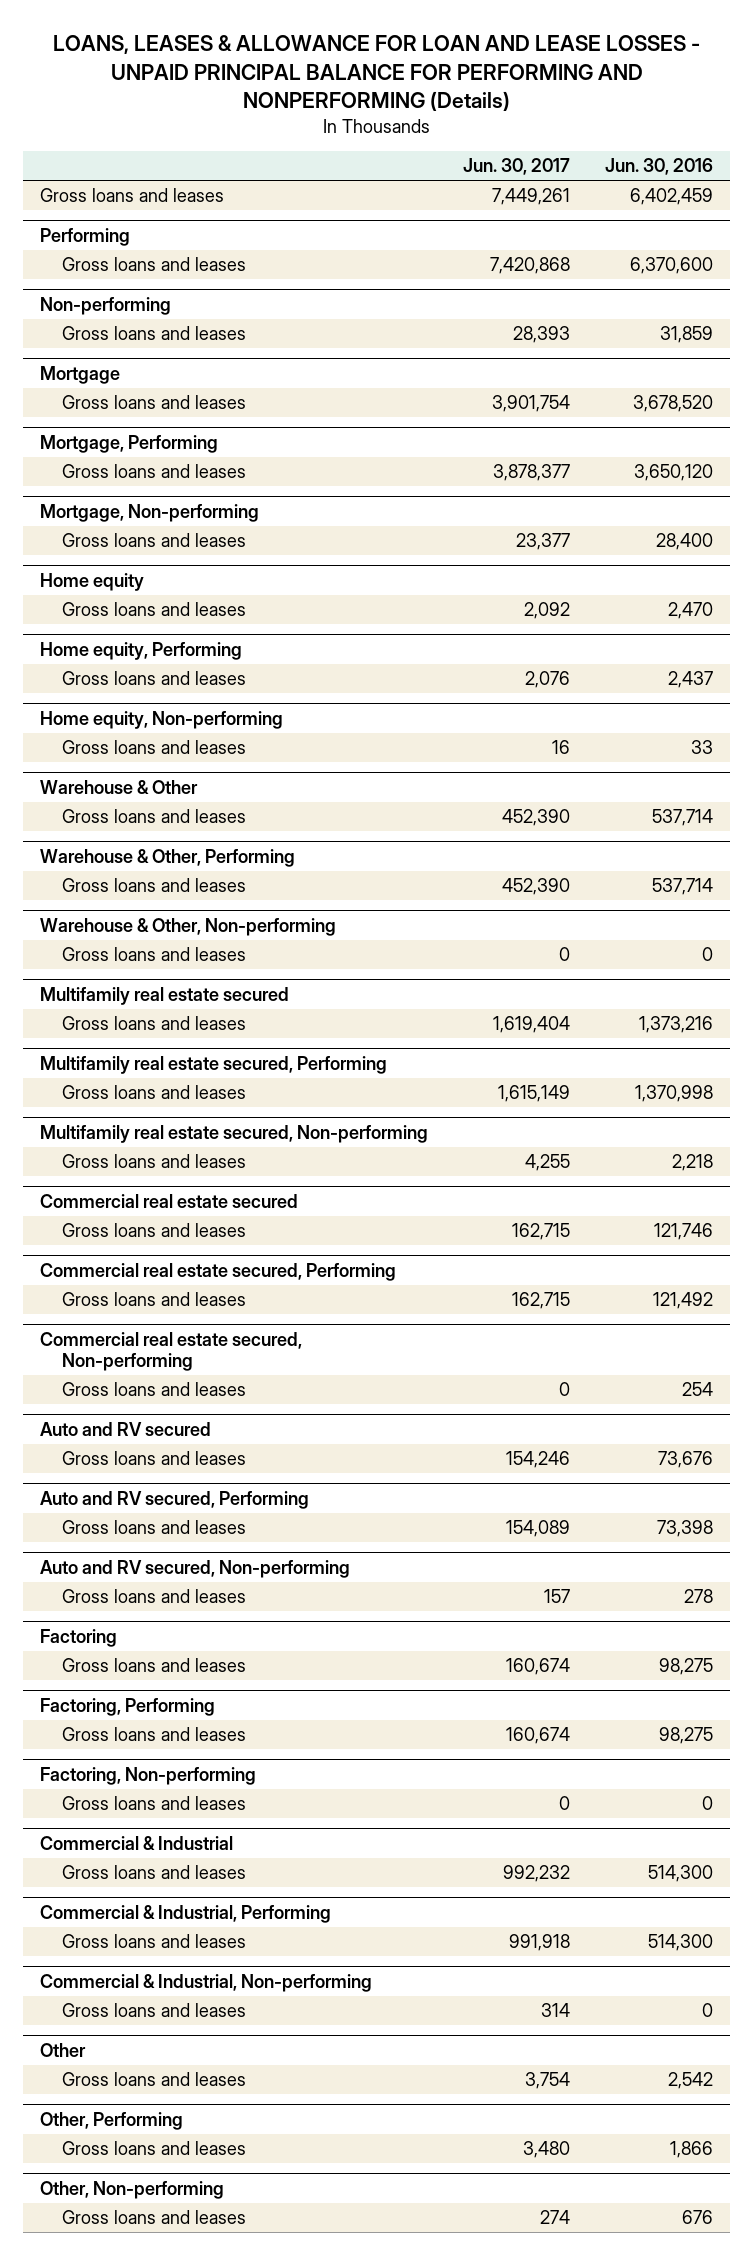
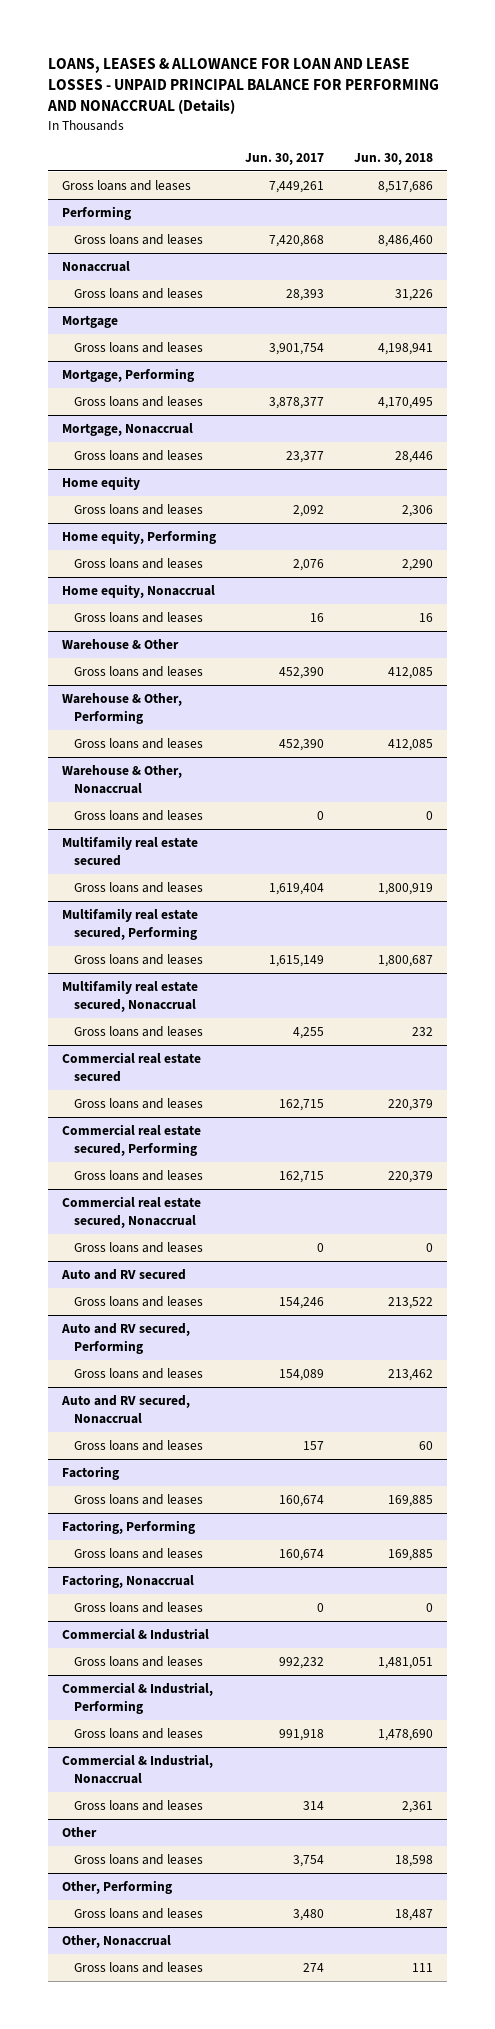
- LOANS, LEASES & ALLOWANCE FOR LOAN AND LEASE LOSSES - UNPAID PRINCIPAL BALANCE FOR PERFORMING AND NONPERFORMING (Details)
+ LOANS, LEASES & ALLOWANCE FOR LOAN AND LEASE LOSSES - UNPAID PRINCIPAL BALANCE FOR PERFORMING AND NONACCRUAL (Details)
- | Jun. 30, 2017 | Jun. 30, 2016
+ | Jun. 30, 2017 | Jun. 30, 2018
- Non-performing
+ Nonaccrual
- Mortgage, Non-performing
+ Mortgage, Nonaccrual
- Home equity, Non-performing
+ Home equity, Nonaccrual
- Warehouse & Other, Non-performing
+ Warehouse & Other, Nonaccrual
- Multifamily real estate secured, Non-performing
+ Multifamily real estate secured, Nonaccrual
- Commercial real estate secured, Non-performing
+ Commercial real estate secured, Nonaccrual
- Auto and RV secured, Non-performing
+ Auto and RV secured, Nonaccrual
- Factoring, Non-performing
+ Factoring, Nonaccrual
- Commercial & Industrial, Non-performing
+ Commercial & Industrial, Nonaccrual
- Other, Non-performing
+ Other, Nonaccrual

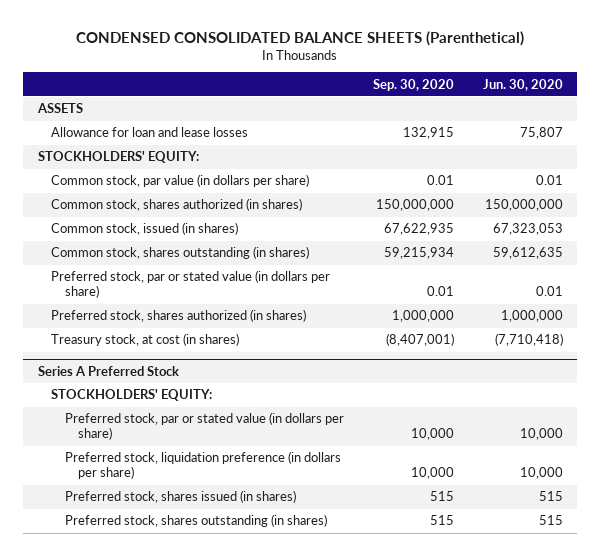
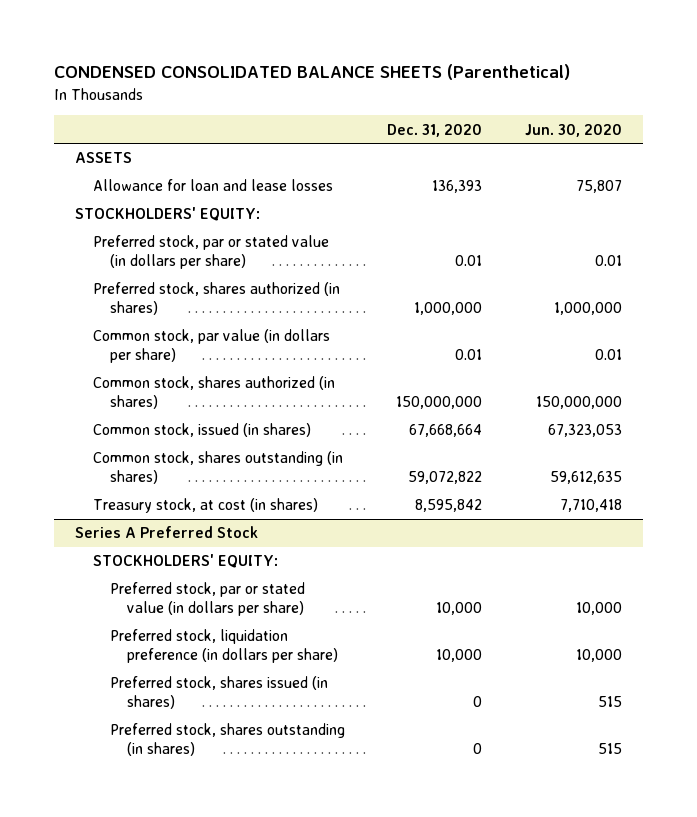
- | Sep. 30, 2020 | Jun. 30, 2020
+ | Dec. 31, 2020 | Jun. 30, 2020
moved up: Preferred stock, par or stated value (in dollars per share) | 0.01 | 0.01
moved up: Preferred stock, shares authorized (in shares) | 1,000,000 | 1,000,000
- Treasury stock, at cost (in shares) | (8,407,001) | (7,710,418)
+ Treasury stock, at cost (in shares) | 8,595,842 | 7,710,418

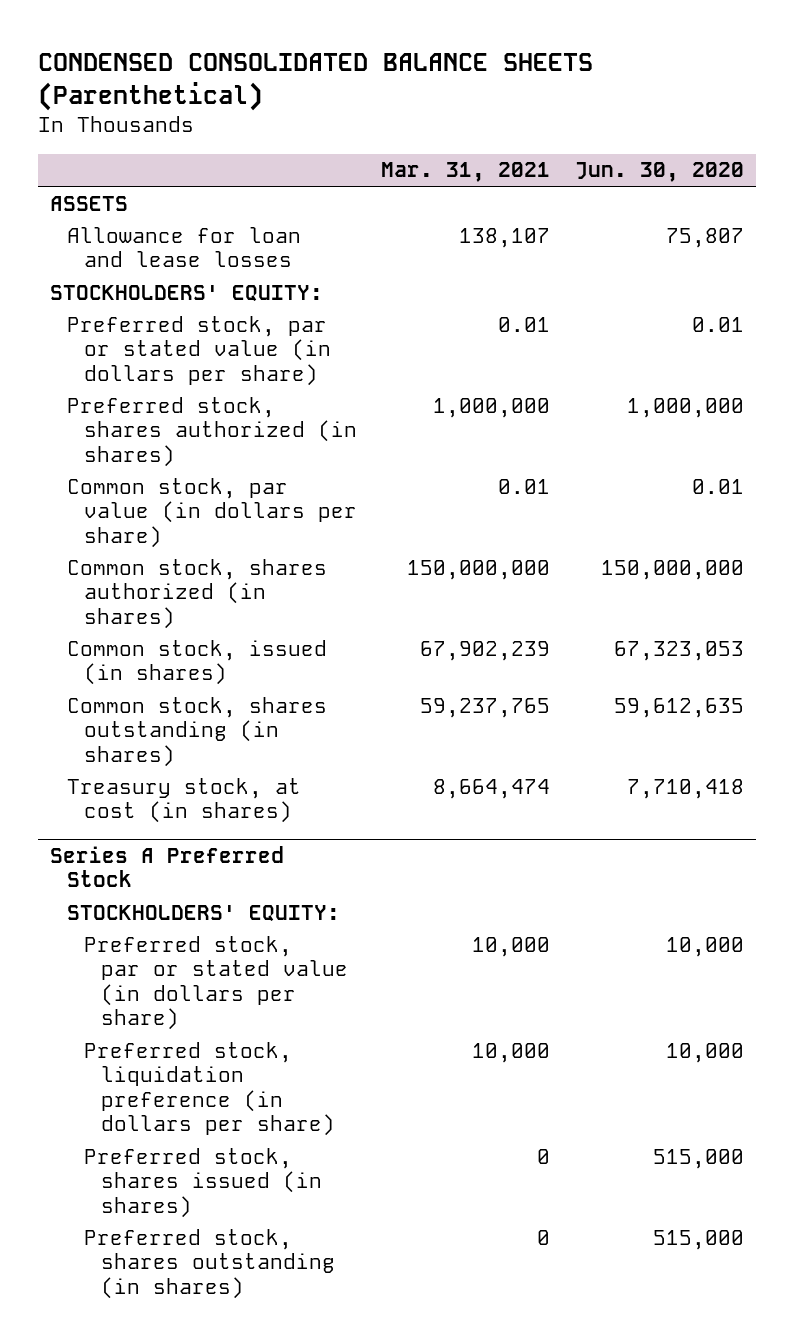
- | Dec. 31, 2020 | Jun. 30, 2020
+ | Mar. 31, 2021 | Jun. 30, 2020
@ Series A Preferred Stock
- Preferred stock, shares issued (in shares) | 0 | 515
- Preferred stock, shares outstanding (in shares) | 0 | 515
+ Preferred stock, shares issued (in shares) | 0 | 515,000
+ Preferred stock, shares outstanding (in shares) | 0 | 515,000

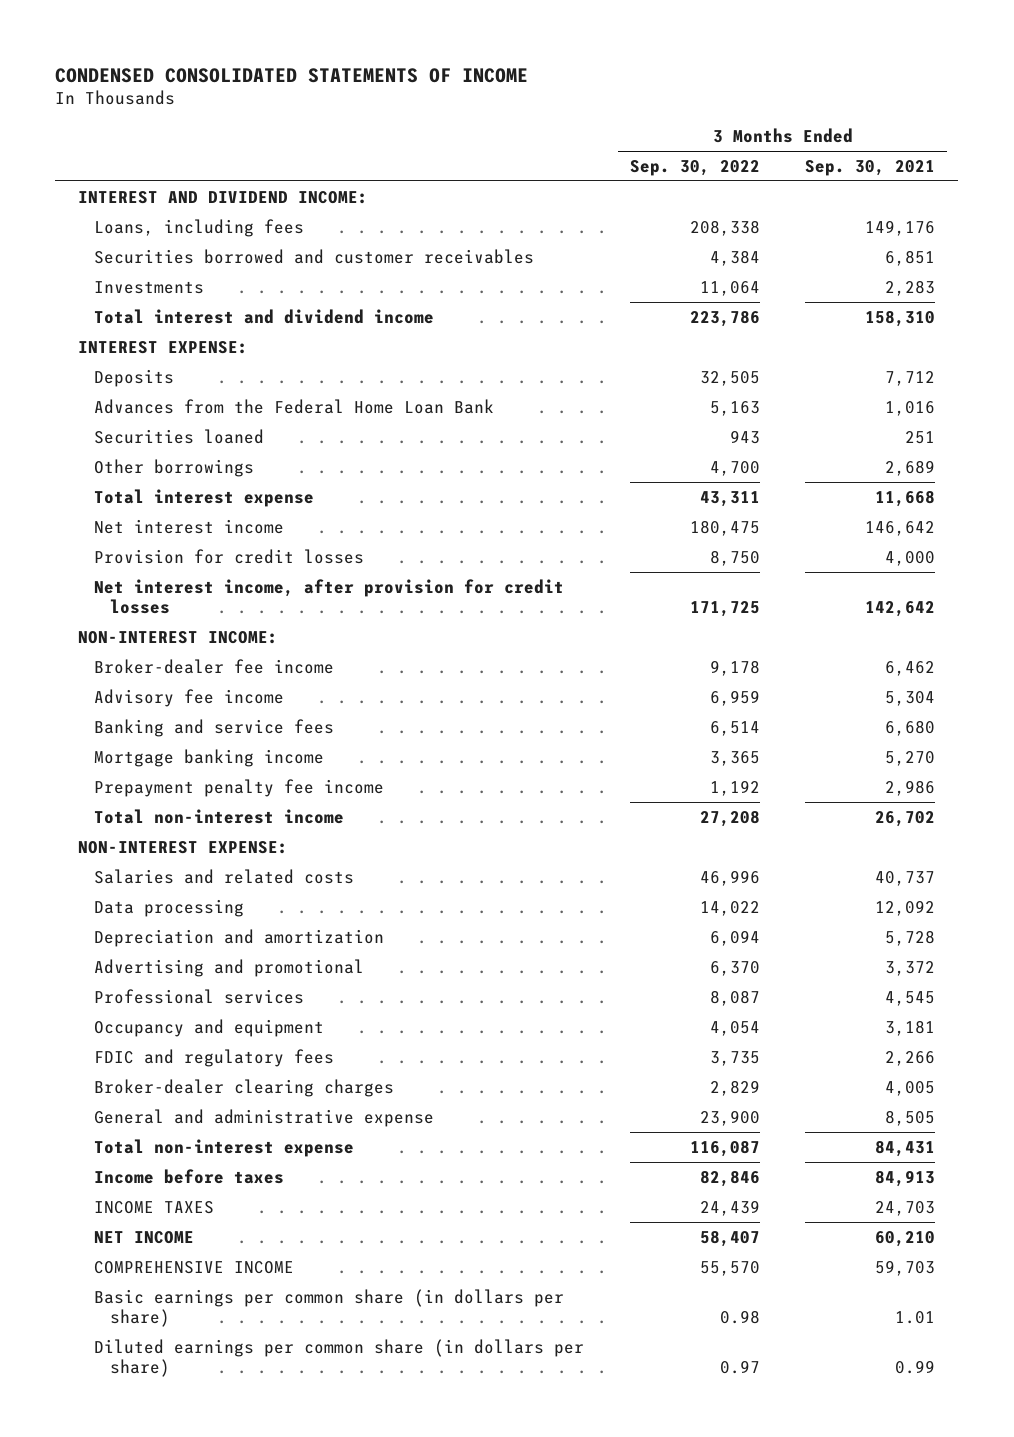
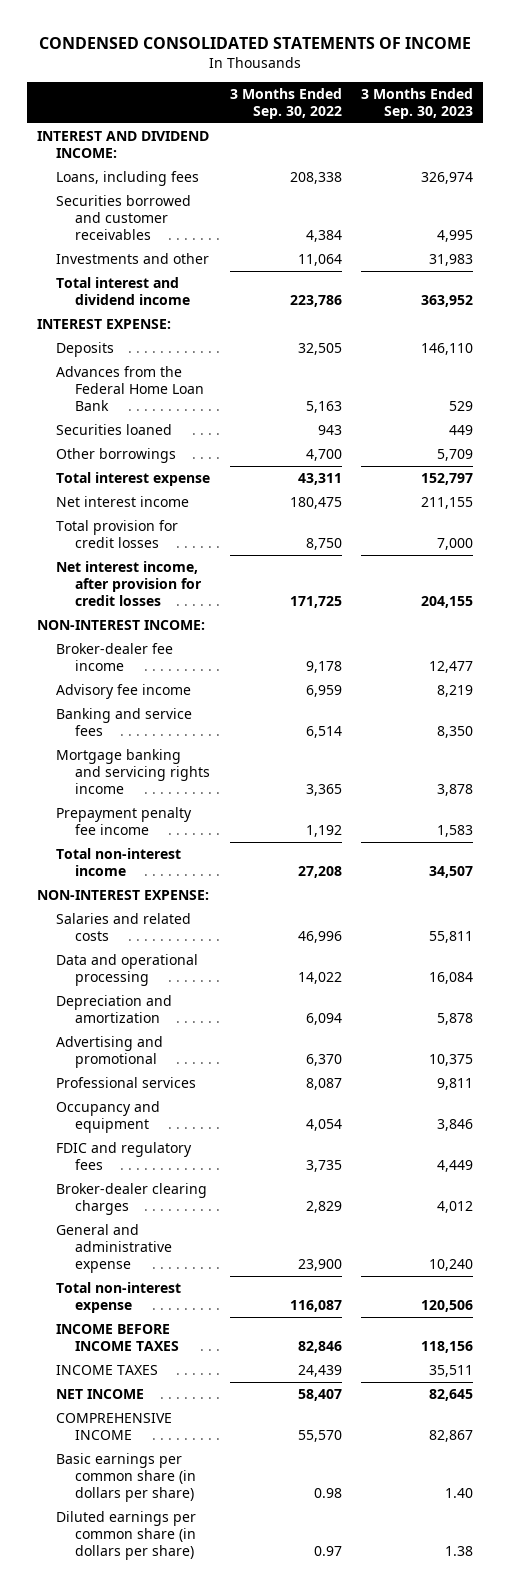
- | 3 Months Ended Sep. 30, 2022 | 3 Months Ended Sep. 30, 2021
+ | 3 Months Ended Sep. 30, 2022 | 3 Months Ended Sep. 30, 2023
- Investments | 11,064 | 2,283
+ Investments and other | 11,064 | 31,983
- Provision for credit losses | 8,750 | 4,000
+ Total provision for credit losses | 8,750 | 7,000
- Mortgage banking income | 3,365 | 5,270
+ Mortgage banking and servicing rights income | 3,365 | 3,878
- Data processing | 14,022 | 12,092
+ Data and operational processing | 14,022 | 16,084
- Income before taxes | 82,846 | 84,913
+ INCOME BEFORE INCOME TAXES | 82,846 | 118,156

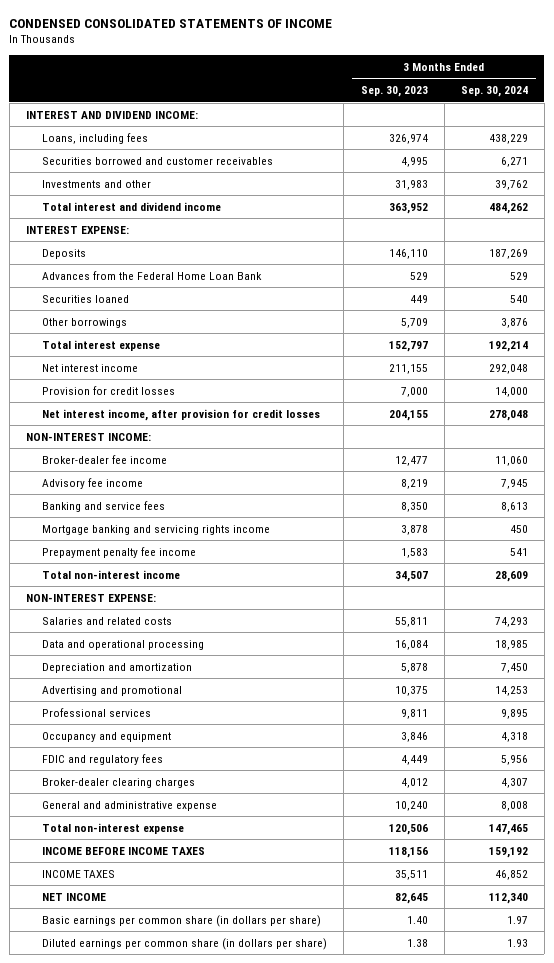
- | 3 Months Ended Sep. 30, 2022 | 3 Months Ended Sep. 30, 2023
+ | 3 Months Ended Sep. 30, 2023 | 3 Months Ended Sep. 30, 2024
- Total provision for credit losses | 8,750 | 7,000
+ Provision for credit losses | 7,000 | 14,000
- COMPREHENSIVE INCOME | 55,570 | 82,867

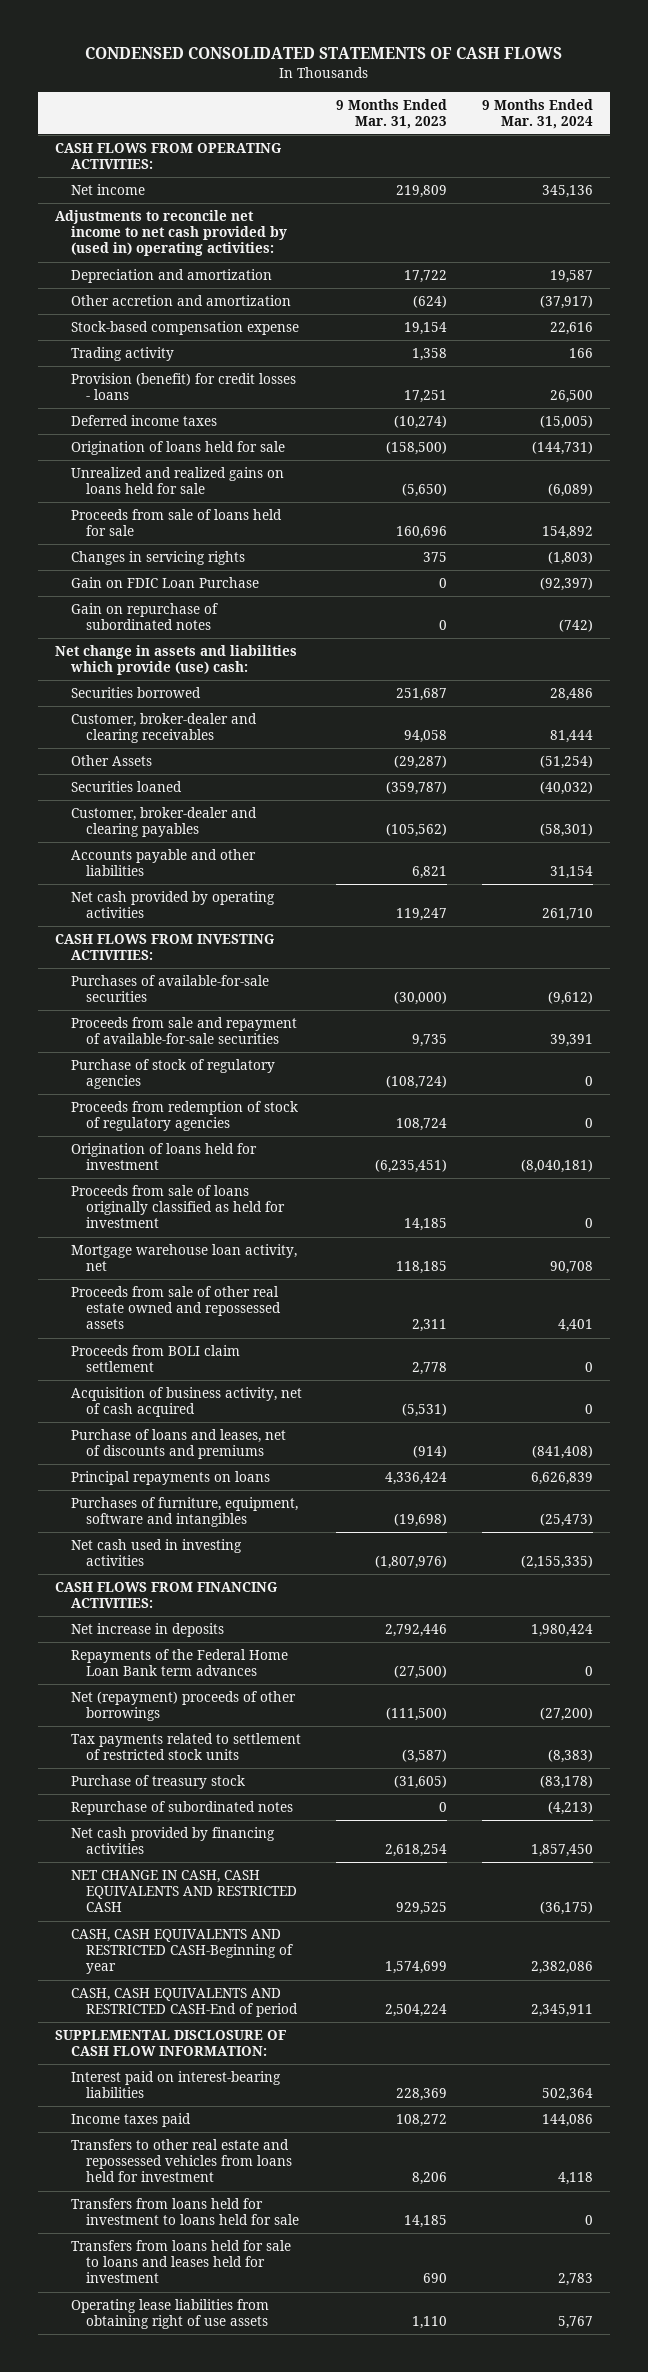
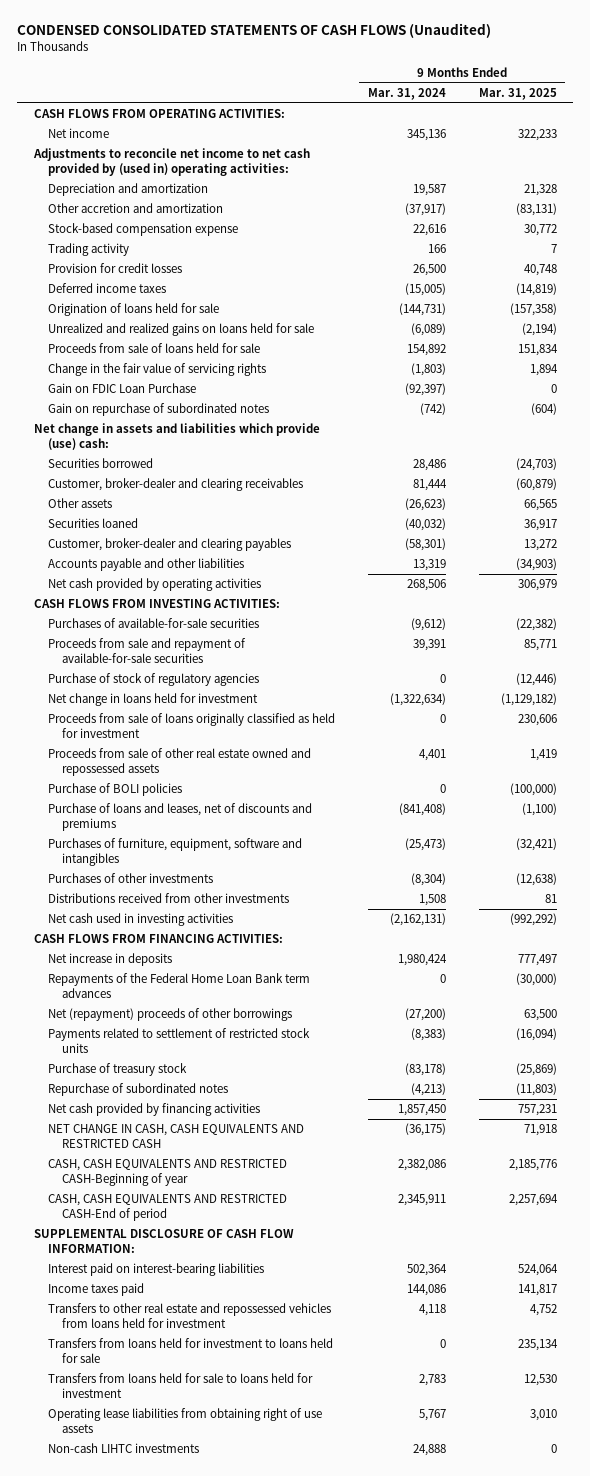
- CONDENSED CONSOLIDATED STATEMENTS OF CASH FLOWS
+ CONDENSED CONSOLIDATED STATEMENTS OF CASH FLOWS (Unaudited)
- | 9 Months Ended Mar. 31, 2023 | 9 Months Ended Mar. 31, 2024
+ | 9 Months Ended Mar. 31, 2024 | 9 Months Ended Mar. 31, 2025
- Provision (benefit) for credit losses - loans | 17,251 | 26,500
+ Provision for credit losses | 26,500 | 40,748
- Changes in servicing rights | 375 | (1,803)
+ Change in the fair value of servicing rights | (1,803) | 1,894
- Other Assets | (29,287) | (51,254)
+ Other assets | (26,623) | 66,565
- Accounts payable and other liabilities | 6,821 | 31,154
- Net cash provided by operating activities | 119,247 | 261,710
+ Accounts payable and other liabilities | 13,319 | (34,903)
+ Net cash provided by operating activities | 268,506 | 306,979
- Proceeds from redemption of stock of regulatory agencies | 108,724 | 0
- Origination of loans held for investment | (6,235,451) | (8,040,181)
+ Net change in loans held for investment | (1,322,634) | (1,129,182)
- Mortgage warehouse loan activity, net | 118,185 | 90,708
- Proceeds from BOLI claim settlement | 2,778 | 0
- Acquisition of business activity, net of cash acquired | (5,531) | 0
+ Purchase of BOLI policies | 0 | (100,000)
- Principal repayments on loans | 4,336,424 | 6,626,839
- Net cash used in investing activities | (1,807,976) | (2,155,335)
+ Purchases of other investments | (8,304) | (12,638)
+ Distributions received from other investments | 1,508 | 81
+ Net cash used in investing activities | (2,162,131) | (992,292)
- Tax payments related to settlement of restricted stock units | (3,587) | (8,383)
+ Payments related to settlement of restricted stock units | (8,383) | (16,094)
- Transfers from loans held for sale to loans and leases held for investment | 690 | 2,783
+ Transfers from loans held for sale to loans held for investment | 2,783 | 12,530
+ Non-cash LIHTC investments | 24,888 | 0

